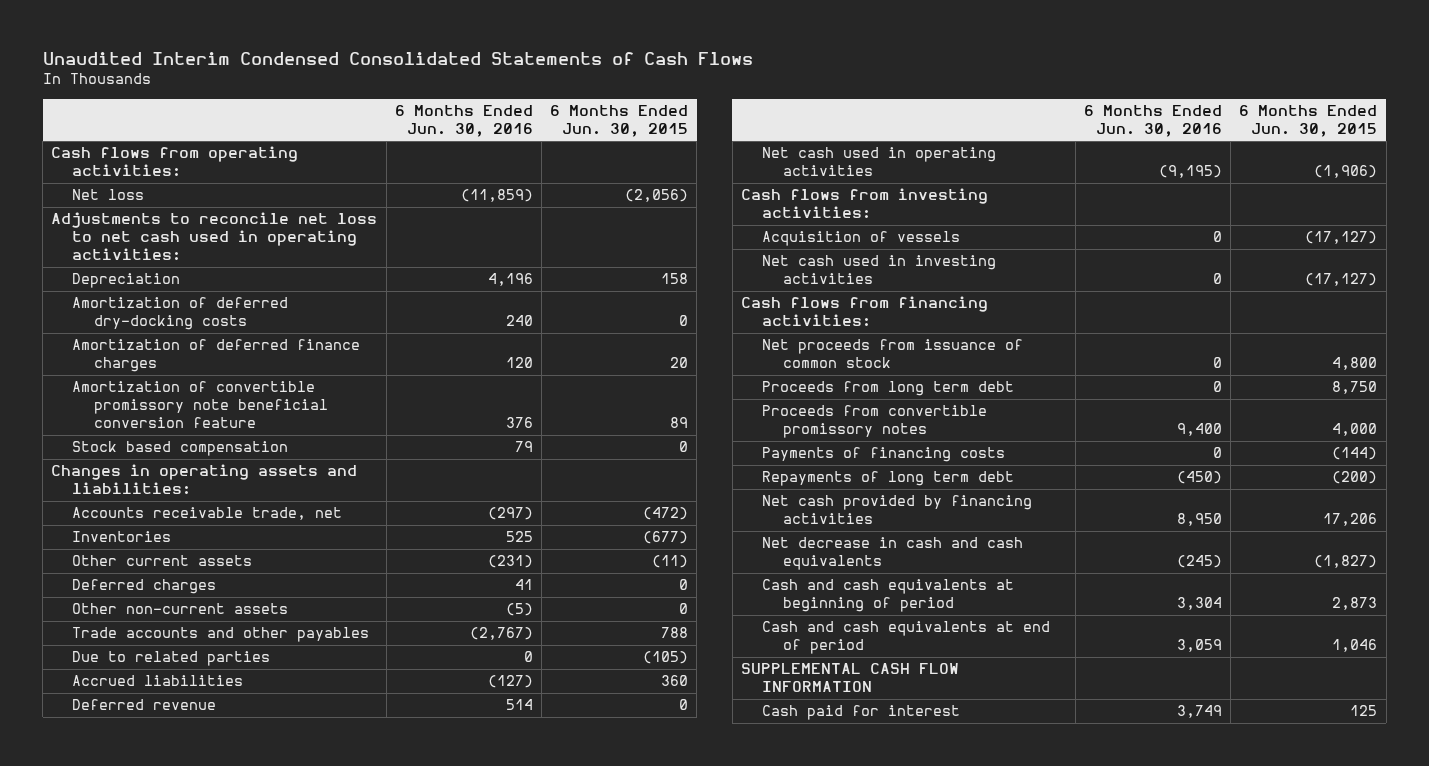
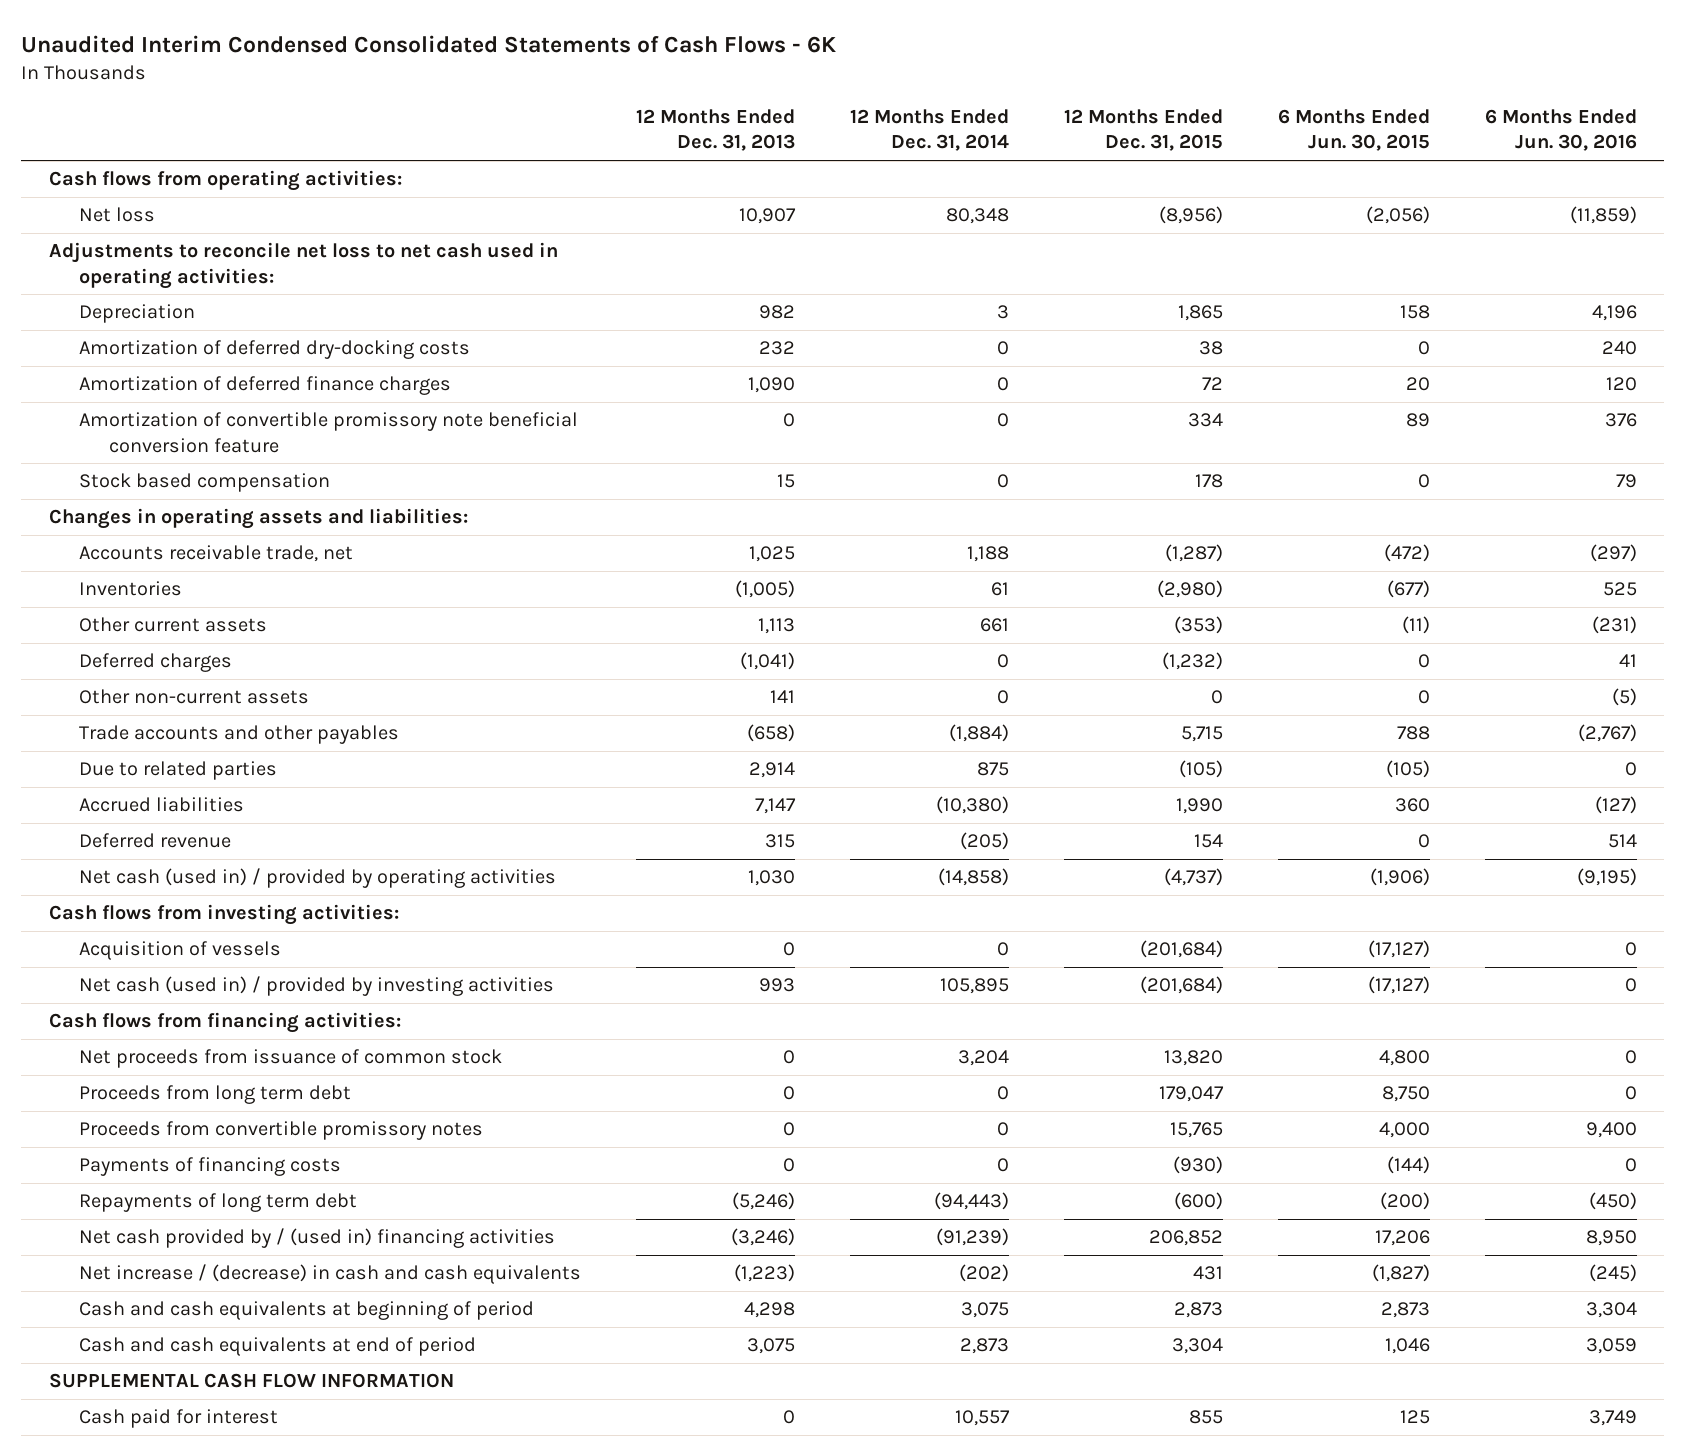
- Unaudited Interim Condensed Consolidated Statements of Cash Flows
+ Unaudited Interim Condensed Consolidated Statements of Cash Flows - 6K
- | 6 Months Ended Jun. 30, 2016 | 6 Months Ended Jun. 30, 2015
+ | 12 Months Ended Dec. 31, 2013 | 12 Months Ended Dec. 31, 2014 | 12 Months Ended Dec. 31, 2015 | 6 Months Ended Jun. 30, 2015 | 6 Months Ended Jun. 30, 2016
- Net cash used in operating activities | (9,195) | (1,906)
+ Net cash (used in) / provided by operating activities | 1,030 | (14,858) | (4,737) | (1,906) | (9,195)
- Net cash used in investing activities | 0 | (17,127)
+ Net cash (used in) / provided by investing activities | 993 | 105,895 | (201,684) | (17,127) | 0
- Net cash provided by financing activities | 8,950 | 17,206
- Net decrease in cash and cash equivalents | (245) | (1,827)
+ Net cash provided by / (used in) financing activities | (3,246) | (91,239) | 206,852 | 17,206 | 8,950
+ Net increase / (decrease) in cash and cash equivalents | (1,223) | (202) | 431 | (1,827) | (245)

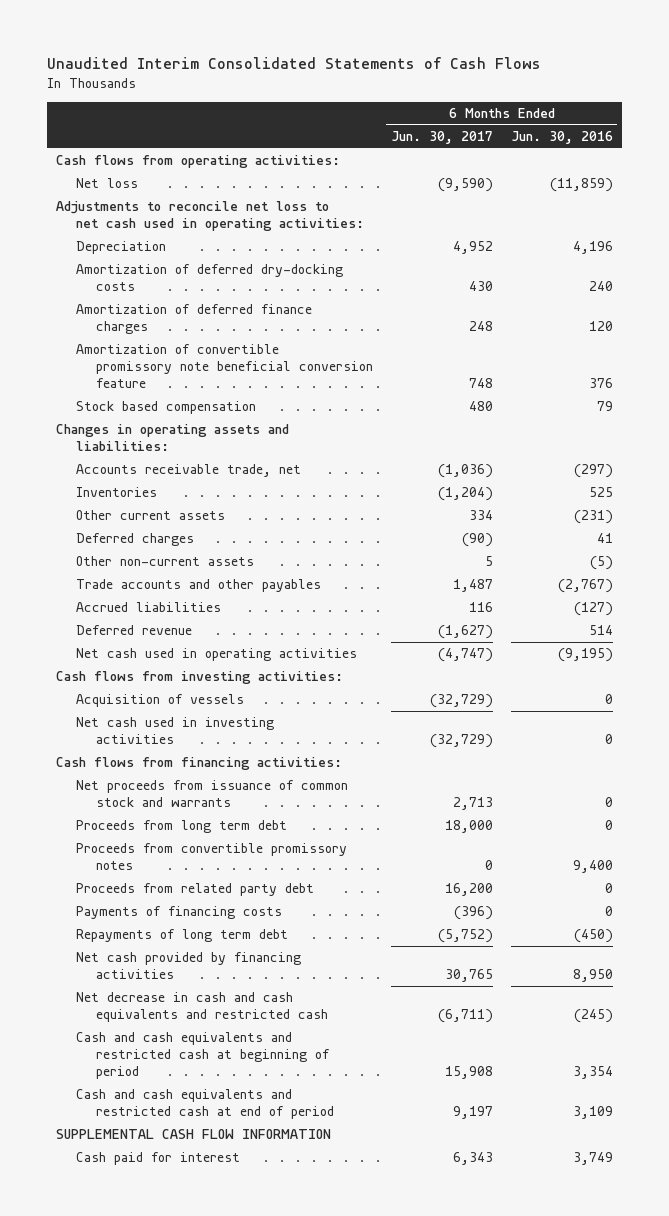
- Unaudited Interim Condensed Consolidated Statements of Cash Flows - 6K
+ Unaudited Interim Consolidated Statements of Cash Flows
- | 12 Months Ended Dec. 31, 2013 | 12 Months Ended Dec. 31, 2014 | 12 Months Ended Dec. 31, 2015 | 6 Months Ended Jun. 30, 2015 | 6 Months Ended Jun. 30, 2016
+ | 6 Months Ended Jun. 30, 2017 | 6 Months Ended Jun. 30, 2016
- Due to related parties | 2,914 | 875 | (105) | (105) | 0
- Net cash (used in) / provided by operating activities | 1,030 | (14,858) | (4,737) | (1,906) | (9,195)
+ Net cash used in operating activities | (4,747) | (9,195)
- Net cash (used in) / provided by investing activities | 993 | 105,895 | (201,684) | (17,127) | 0
+ Net cash used in investing activities | (32,729) | 0
- Net proceeds from issuance of common stock | 0 | 3,204 | 13,820 | 4,800 | 0
+ Net proceeds from issuance of common stock and warrants | 2,713 | 0
+ Proceeds from related party debt | 16,200 | 0
- Net cash provided by / (used in) financing activities | (3,246) | (91,239) | 206,852 | 17,206 | 8,950
- Net increase / (decrease) in cash and cash equivalents | (1,223) | (202) | 431 | (1,827) | (245)
- Cash and cash equivalents at beginning of period | 4,298 | 3,075 | 2,873 | 2,873 | 3,304
- Cash and cash equivalents at end of period | 3,075 | 2,873 | 3,304 | 1,046 | 3,059
+ Net cash provided by financing activities | 30,765 | 8,950
+ Net decrease in cash and cash equivalents and restricted cash | (6,711) | (245)
+ Cash and cash equivalents and restricted cash at beginning of period | 15,908 | 3,354
+ Cash and cash equivalents and restricted cash at end of period | 9,197 | 3,109

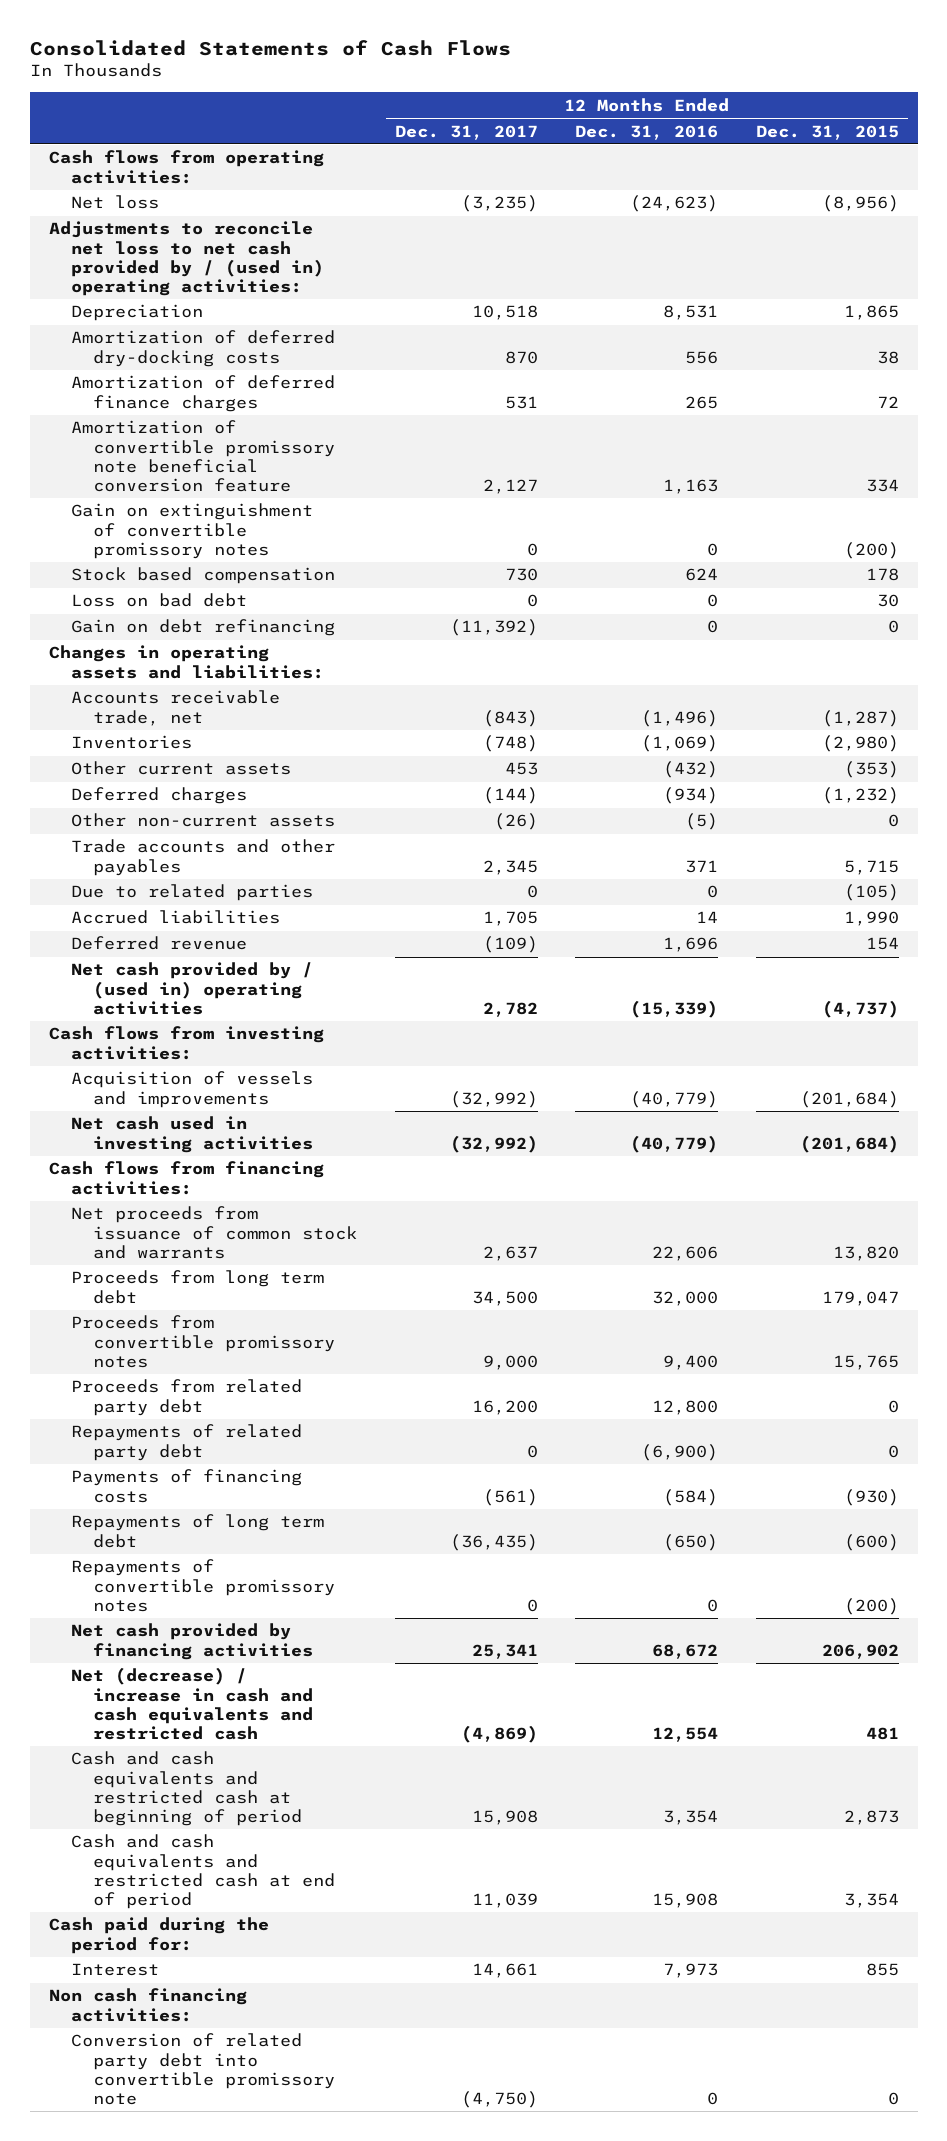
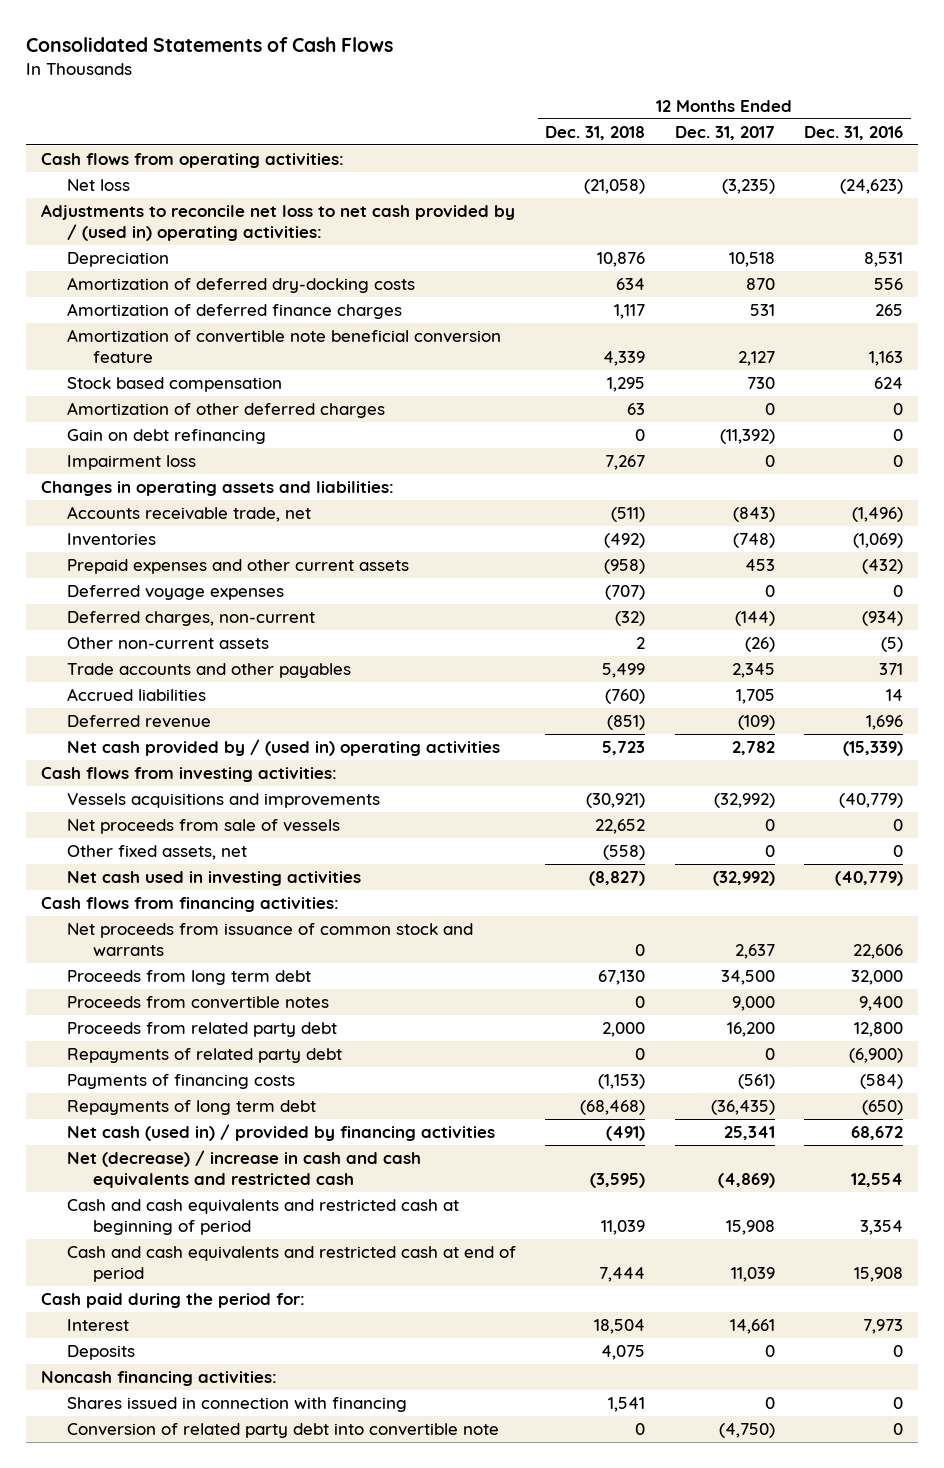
- | 12 Months Ended Dec. 31, 2017 | 12 Months Ended Dec. 31, 2016 | 12 Months Ended Dec. 31, 2015
+ | 12 Months Ended Dec. 31, 2018 | 12 Months Ended Dec. 31, 2017 | 12 Months Ended Dec. 31, 2016
- Amortization of convertible promissory note beneficial conversion feature | 2,127 | 1,163 | 334
- Gain on extinguishment of convertible promissory notes | 0 | 0 | (200)
+ Amortization of convertible note beneficial conversion feature | 4,339 | 2,127 | 1,163
- Loss on bad debt | 0 | 0 | 30
+ Amortization of other deferred charges | 63 | 0 | 0
+ Impairment loss | 7,267 | 0 | 0
- Other current assets | 453 | (432) | (353)
- Deferred charges | (144) | (934) | (1,232)
+ Prepaid expenses and other current assets | (958) | 453 | (432)
+ Deferred voyage expenses | (707) | 0 | 0
+ Deferred charges, non-current | (32) | (144) | (934)
- Due to related parties | 0 | 0 | (105)
- Acquisition of vessels and improvements | (32,992) | (40,779) | (201,684)
+ Vessels acquisitions and improvements | (30,921) | (32,992) | (40,779)
+ Net proceeds from sale of vessels | 22,652 | 0 | 0
+ Other fixed assets, net | (558) | 0 | 0
- Proceeds from convertible promissory notes | 9,000 | 9,400 | 15,765
+ Proceeds from convertible notes | 0 | 9,000 | 9,400
- Repayments of convertible promissory notes | 0 | 0 | (200)
- Net cash provided by financing activities | 25,341 | 68,672 | 206,902
+ Net cash (used in) / provided by financing activities | (491) | 25,341 | 68,672
- Non cash financing activities:
- Conversion of related party debt into convertible promissory note | (4,750) | 0 | 0
+ Deposits | 4,075 | 0 | 0
+ Noncash financing activities:
+ Shares issued in connection with financing | 1,541 | 0 | 0
+ Conversion of related party debt into convertible note | 0 | (4,750) | 0

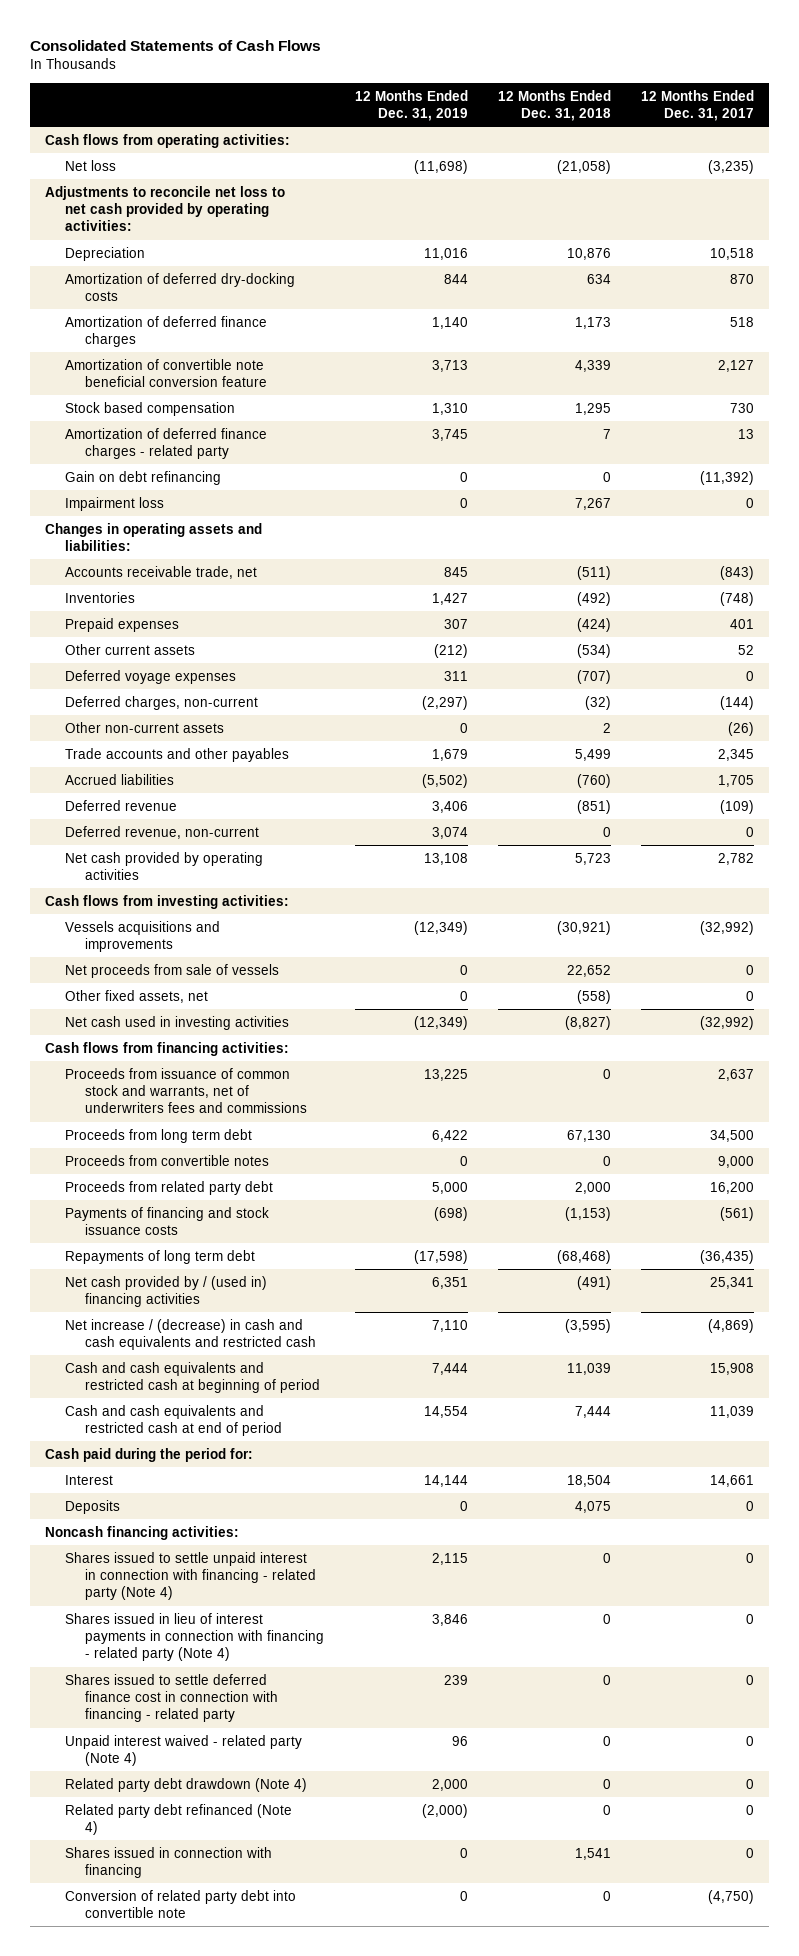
- | 12 Months Ended Dec. 31, 2018 | 12 Months Ended Dec. 31, 2017 | 12 Months Ended Dec. 31, 2016
+ | 12 Months Ended Dec. 31, 2019 | 12 Months Ended Dec. 31, 2018 | 12 Months Ended Dec. 31, 2017
- Adjustments to reconcile net loss to net cash provided by / (used in) operating activities:
+ Adjustments to reconcile net loss to net cash provided by operating activities:
- Amortization of deferred finance charges | 1,117 | 531 | 265
+ Amortization of deferred finance charges | 1,140 | 1,173 | 518
- Amortization of other deferred charges | 63 | 0 | 0
+ Amortization of deferred finance charges - related party | 3,745 | 7 | 13
- Prepaid expenses and other current assets | (958) | 453 | (432)
+ Prepaid expenses | 307 | (424) | 401
+ Other current assets | (212) | (534) | 52
- Net cash provided by / (used in) operating activities | 5,723 | 2,782 | (15,339)
+ Deferred revenue, non-current | 3,074 | 0 | 0
+ Net cash provided by operating activities | 13,108 | 5,723 | 2,782
- Net proceeds from issuance of common stock and warrants | 0 | 2,637 | 22,606
+ Proceeds from issuance of common stock and warrants, net of underwriters fees and commissions | 13,225 | 0 | 2,637
- Repayments of related party debt | 0 | 0 | (6,900)
- Payments of financing costs | (1,153) | (561) | (584)
+ Payments of financing and stock issuance costs | (698) | (1,153) | (561)
- Net cash (used in) / provided by financing activities | (491) | 25,341 | 68,672
- Net (decrease) / increase in cash and cash equivalents and restricted cash | (3,595) | (4,869) | 12,554
+ Net cash provided by / (used in) financing activities | 6,351 | (491) | 25,341
+ Net increase / (decrease) in cash and cash equivalents and restricted cash | 7,110 | (3,595) | (4,869)
+ Shares issued to settle unpaid interest in connection with financing - related party (Note 4) | 2,115 | 0 | 0
+ Shares issued in lieu of interest payments in connection with financing - related party (Note 4) | 3,846 | 0 | 0
+ Shares issued to settle deferred finance cost in connection with financing - related party | 239 | 0 | 0
+ Unpaid interest waived - related party (Note 4) | 96 | 0 | 0
+ Related party debt drawdown (Note 4) | 2,000 | 0 | 0
+ Related party debt refinanced (Note 4) | (2,000) | 0 | 0

